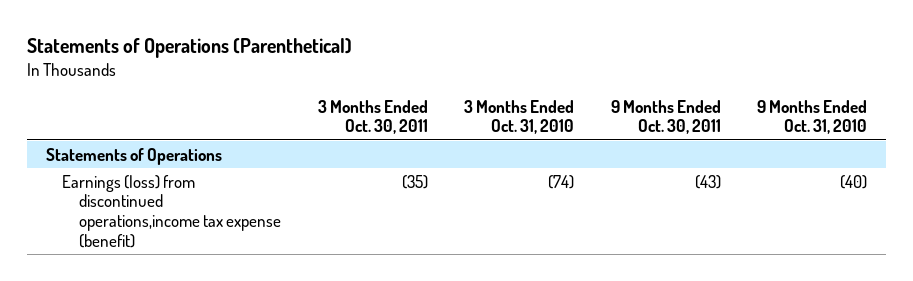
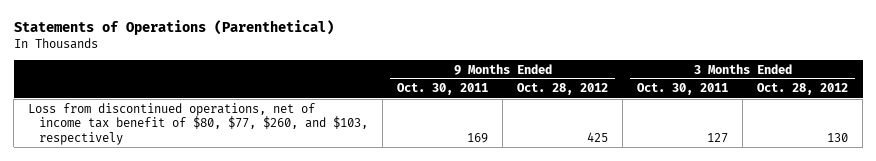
- | 3 Months Ended Oct. 30, 2011 | 3 Months Ended Oct. 31, 2010 | 9 Months Ended Oct. 30, 2011 | 9 Months Ended Oct. 31, 2010
+ | 9 Months Ended Oct. 30, 2011 | 9 Months Ended Oct. 28, 2012 | 3 Months Ended Oct. 30, 2011 | 3 Months Ended Oct. 28, 2012
- Statements of Operations
- Earnings (loss) from discontinued operations,income tax expense (benefit) | (35) | (74) | (43) | (40)
+ Loss from discontinued operations, net of income tax benefit of $80, $77, $260, and $103, respectively | 169 | 425 | 127 | 130

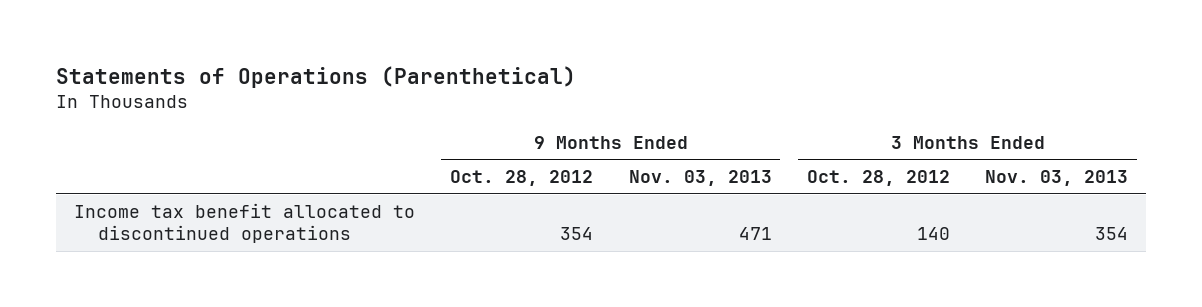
- | 9 Months Ended Oct. 30, 2011 | 9 Months Ended Oct. 28, 2012 | 3 Months Ended Oct. 30, 2011 | 3 Months Ended Oct. 28, 2012
+ | 9 Months Ended Oct. 28, 2012 | 9 Months Ended Nov. 03, 2013 | 3 Months Ended Oct. 28, 2012 | 3 Months Ended Nov. 03, 2013
- Loss from discontinued operations, net of income tax benefit of $80, $77, $260, and $103, respectively | 169 | 425 | 127 | 130
+ Income tax benefit allocated to discontinued operations | 354 | 471 | 140 | 354

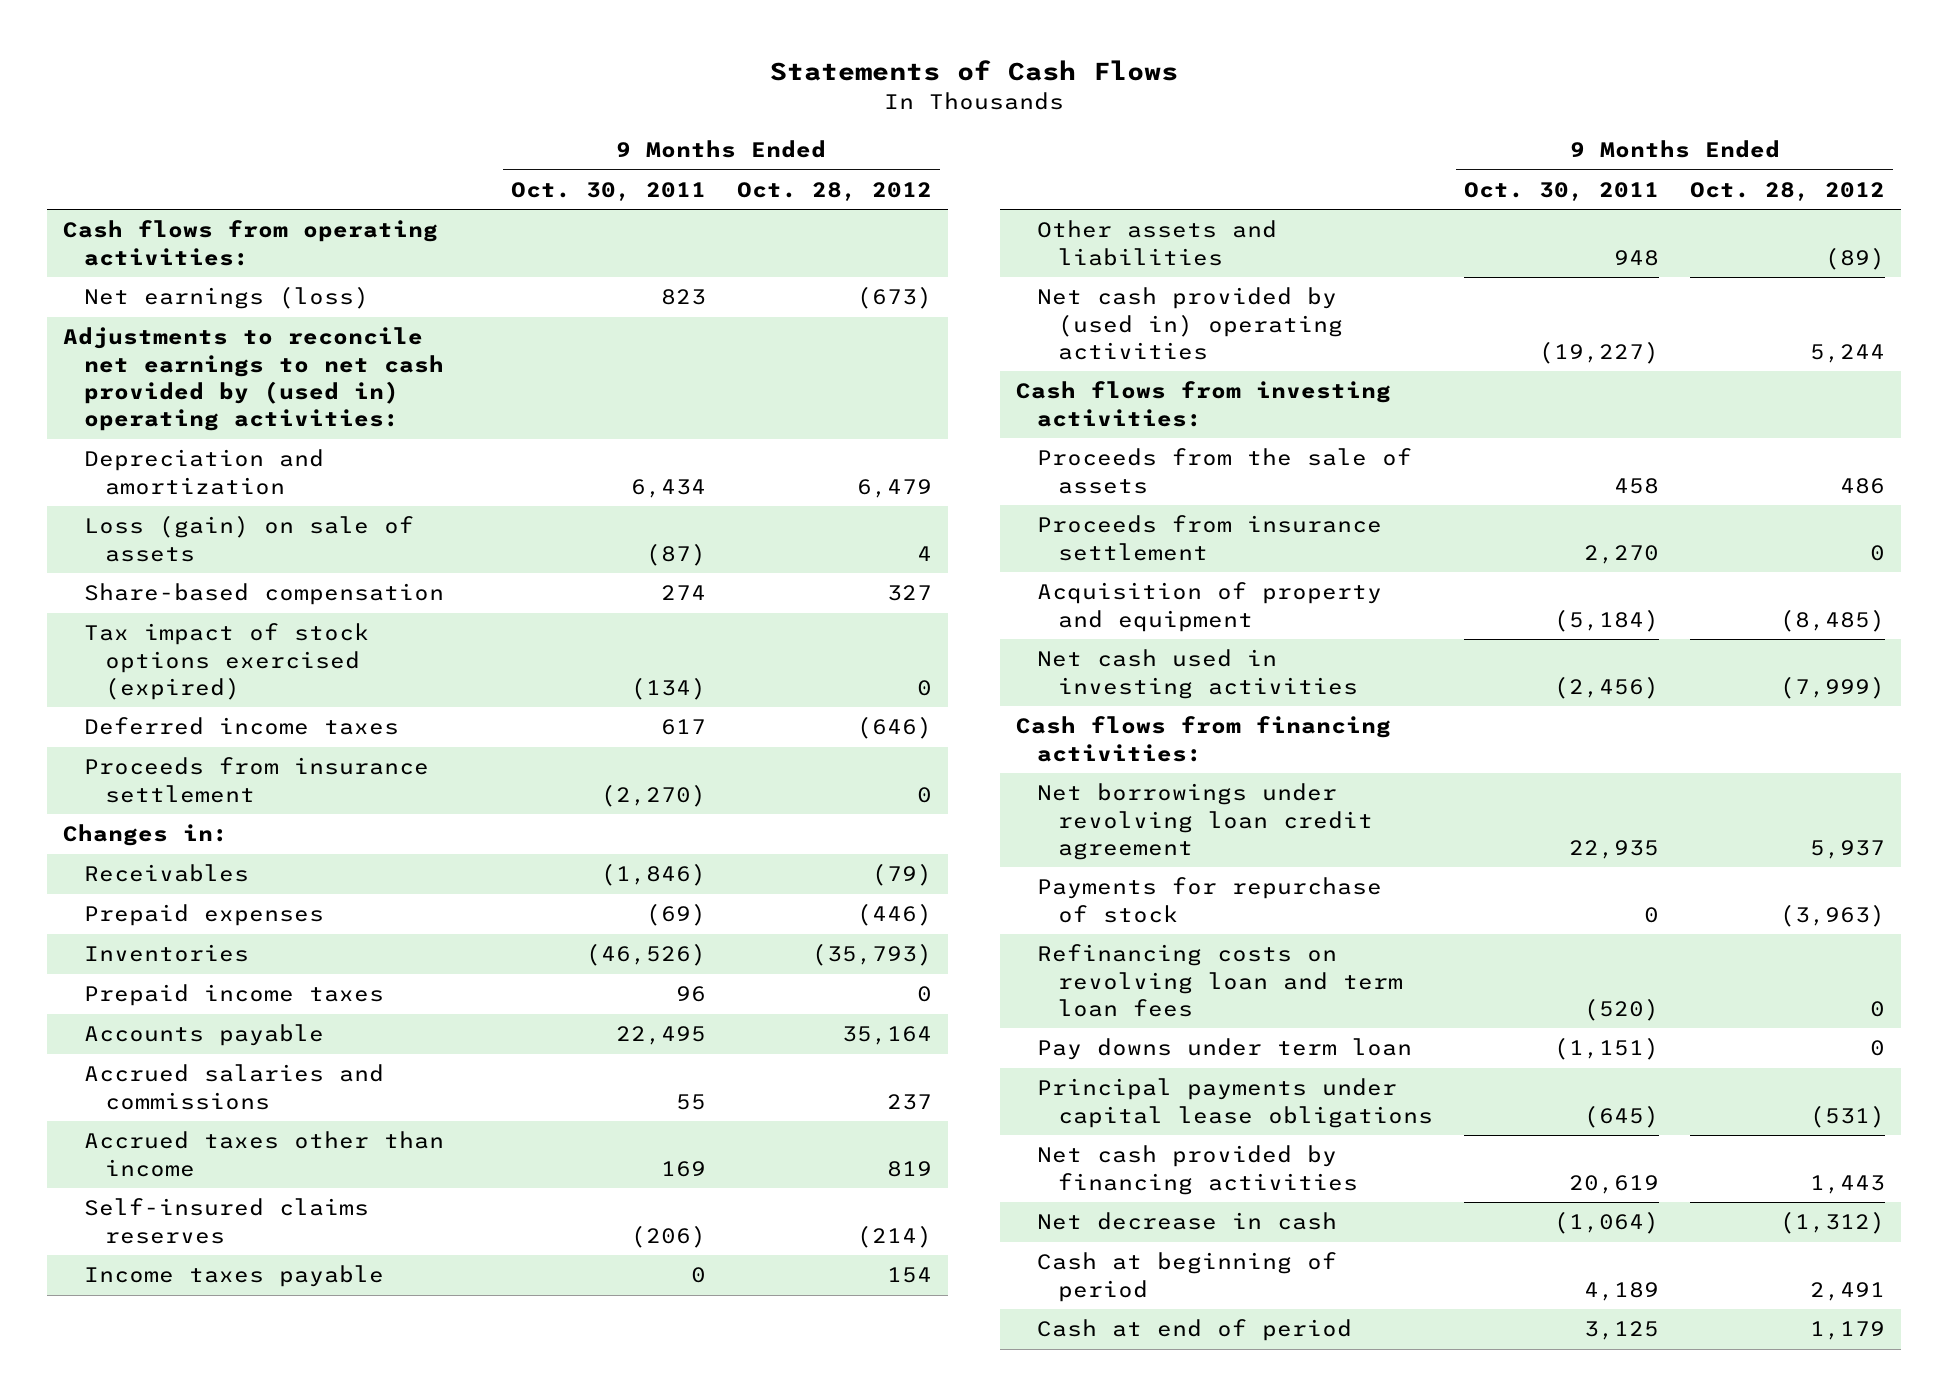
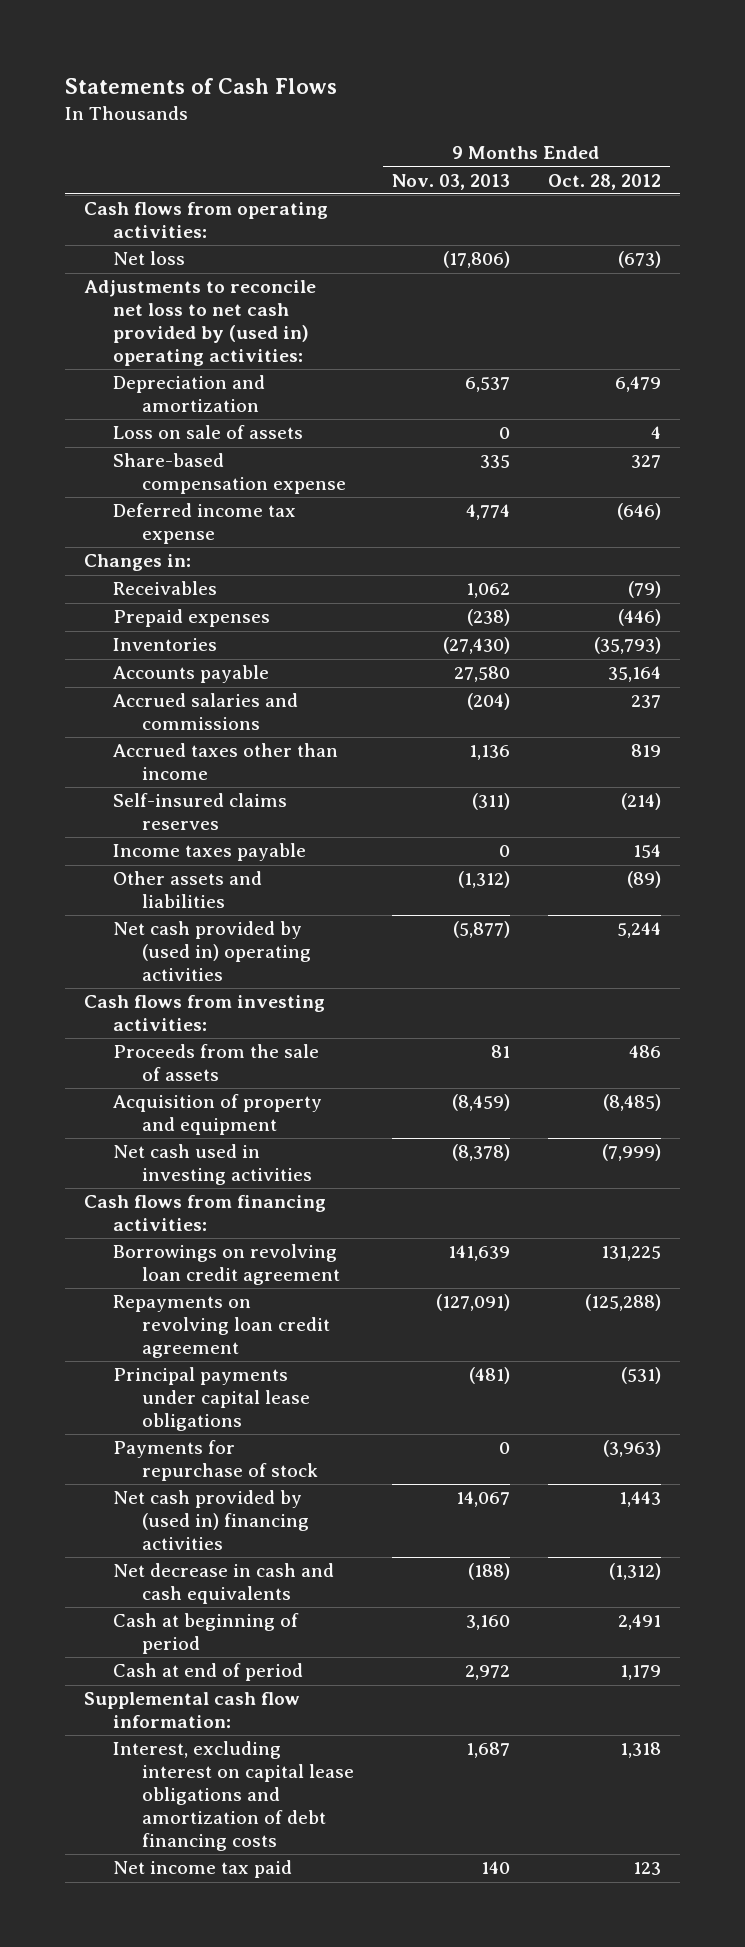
- | 9 Months Ended Oct. 30, 2011 | 9 Months Ended Oct. 28, 2012
+ | 9 Months Ended Nov. 03, 2013 | 9 Months Ended Oct. 28, 2012
- Net earnings (loss) | 823 | (673)
- Adjustments to reconcile net earnings to net cash provided by (used in) operating activities:
+ Net loss | (17,806) | (673)
+ Adjustments to reconcile net loss to net cash provided by (used in) operating activities:
- Loss (gain) on sale of assets | (87) | 4
- Share-based compensation | 274 | 327
- Tax impact of stock options exercised (expired) | (134) | 0
- Deferred income taxes | 617 | (646)
- Proceeds from insurance settlement | (2,270) | 0
+ Loss on sale of assets | 0 | 4
+ Share-based compensation expense | 335 | 327
+ Deferred income tax expense | 4,774 | (646)
- Prepaid income taxes | 96 | 0
- Proceeds from insurance settlement | 2,270 | 0
- Net borrowings under revolving loan credit agreement | 22,935 | 5,937
- Refinancing costs on revolving loan and term loan fees | (520) | 0
- Pay downs under term loan | (1,151) | 0
+ Borrowings on revolving loan credit agreement | 141,639 | 131,225
+ Repayments on revolving loan credit agreement | (127,091) | (125,288)
- Net cash provided by financing activities | 20,619 | 1,443
- Net decrease in cash | (1,064) | (1,312)
moved down: Payments for repurchase of stock | 0 | (3,963)
+ Net cash provided by (used in) financing activities | 14,067 | 1,443
+ Net decrease in cash and cash equivalents | (188) | (1,312)
+ Supplemental cash flow information:
+ Interest, excluding interest on capital lease obligations and amortization of debt financing costs | 1,687 | 1,318
+ Net income tax paid | 140 | 123

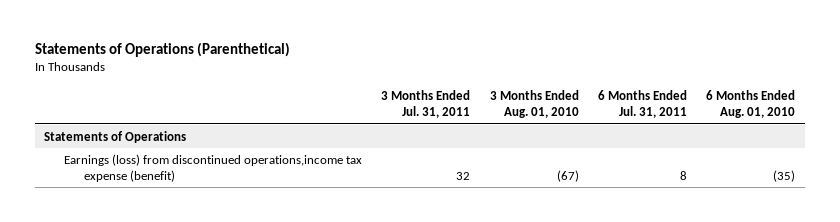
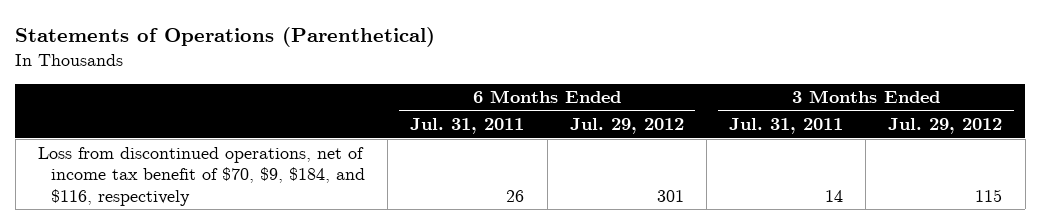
- | 3 Months Ended Jul. 31, 2011 | 3 Months Ended Aug. 01, 2010 | 6 Months Ended Jul. 31, 2011 | 6 Months Ended Aug. 01, 2010
+ | 6 Months Ended Jul. 31, 2011 | 6 Months Ended Jul. 29, 2012 | 3 Months Ended Jul. 31, 2011 | 3 Months Ended Jul. 29, 2012
- Statements of Operations
- Earnings (loss) from discontinued operations,income tax expense (benefit) | 32 | (67) | 8 | (35)
+ Loss from discontinued operations, net of income tax benefit of $70, $9, $184, and $116, respectively | 26 | 301 | 14 | 115

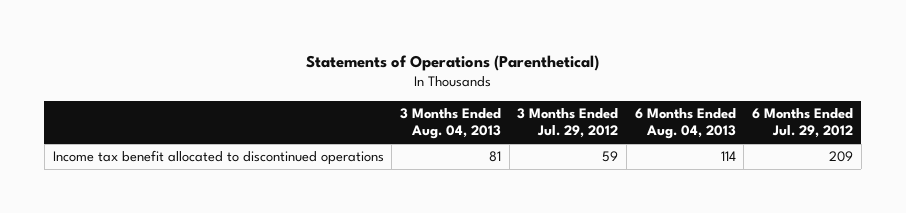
- | 6 Months Ended Jul. 31, 2011 | 6 Months Ended Jul. 29, 2012 | 3 Months Ended Jul. 31, 2011 | 3 Months Ended Jul. 29, 2012
+ | 3 Months Ended Aug. 04, 2013 | 3 Months Ended Jul. 29, 2012 | 6 Months Ended Aug. 04, 2013 | 6 Months Ended Jul. 29, 2012
- Loss from discontinued operations, net of income tax benefit of $70, $9, $184, and $116, respectively | 26 | 301 | 14 | 115
+ Income tax benefit allocated to discontinued operations | 81 | 59 | 114 | 209

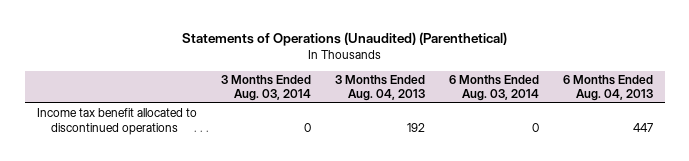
- Statements of Operations (Parenthetical)
+ Statements of Operations (Unaudited) (Parenthetical)
- | 3 Months Ended Aug. 04, 2013 | 3 Months Ended Jul. 29, 2012 | 6 Months Ended Aug. 04, 2013 | 6 Months Ended Jul. 29, 2012
+ | 3 Months Ended Aug. 03, 2014 | 3 Months Ended Aug. 04, 2013 | 6 Months Ended Aug. 03, 2014 | 6 Months Ended Aug. 04, 2013
- Income tax benefit allocated to discontinued operations | 81 | 59 | 114 | 209
+ Income tax benefit allocated to discontinued operations | 0 | 192 | 0 | 447

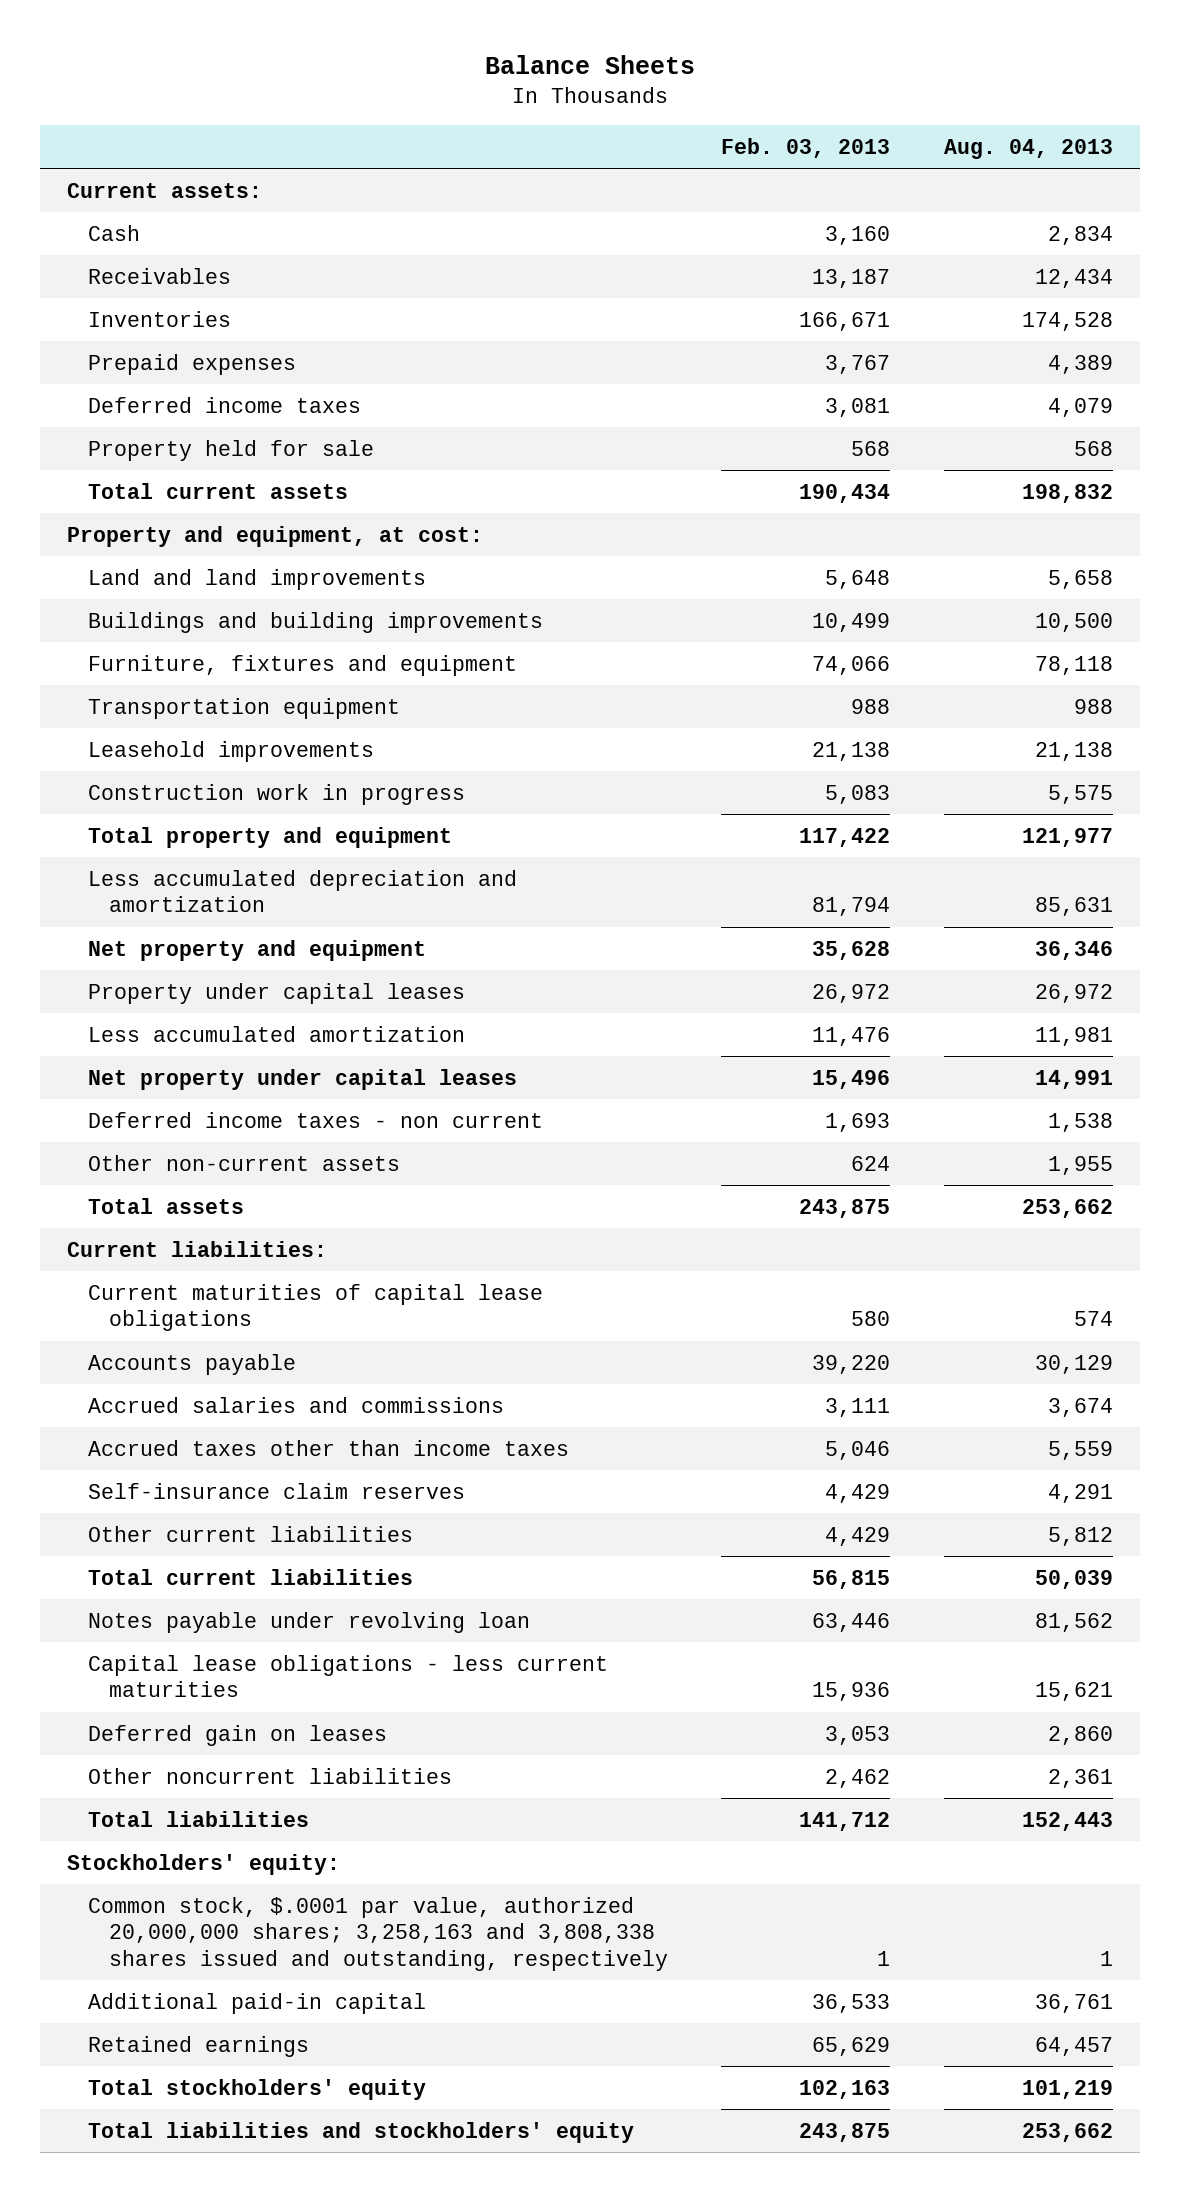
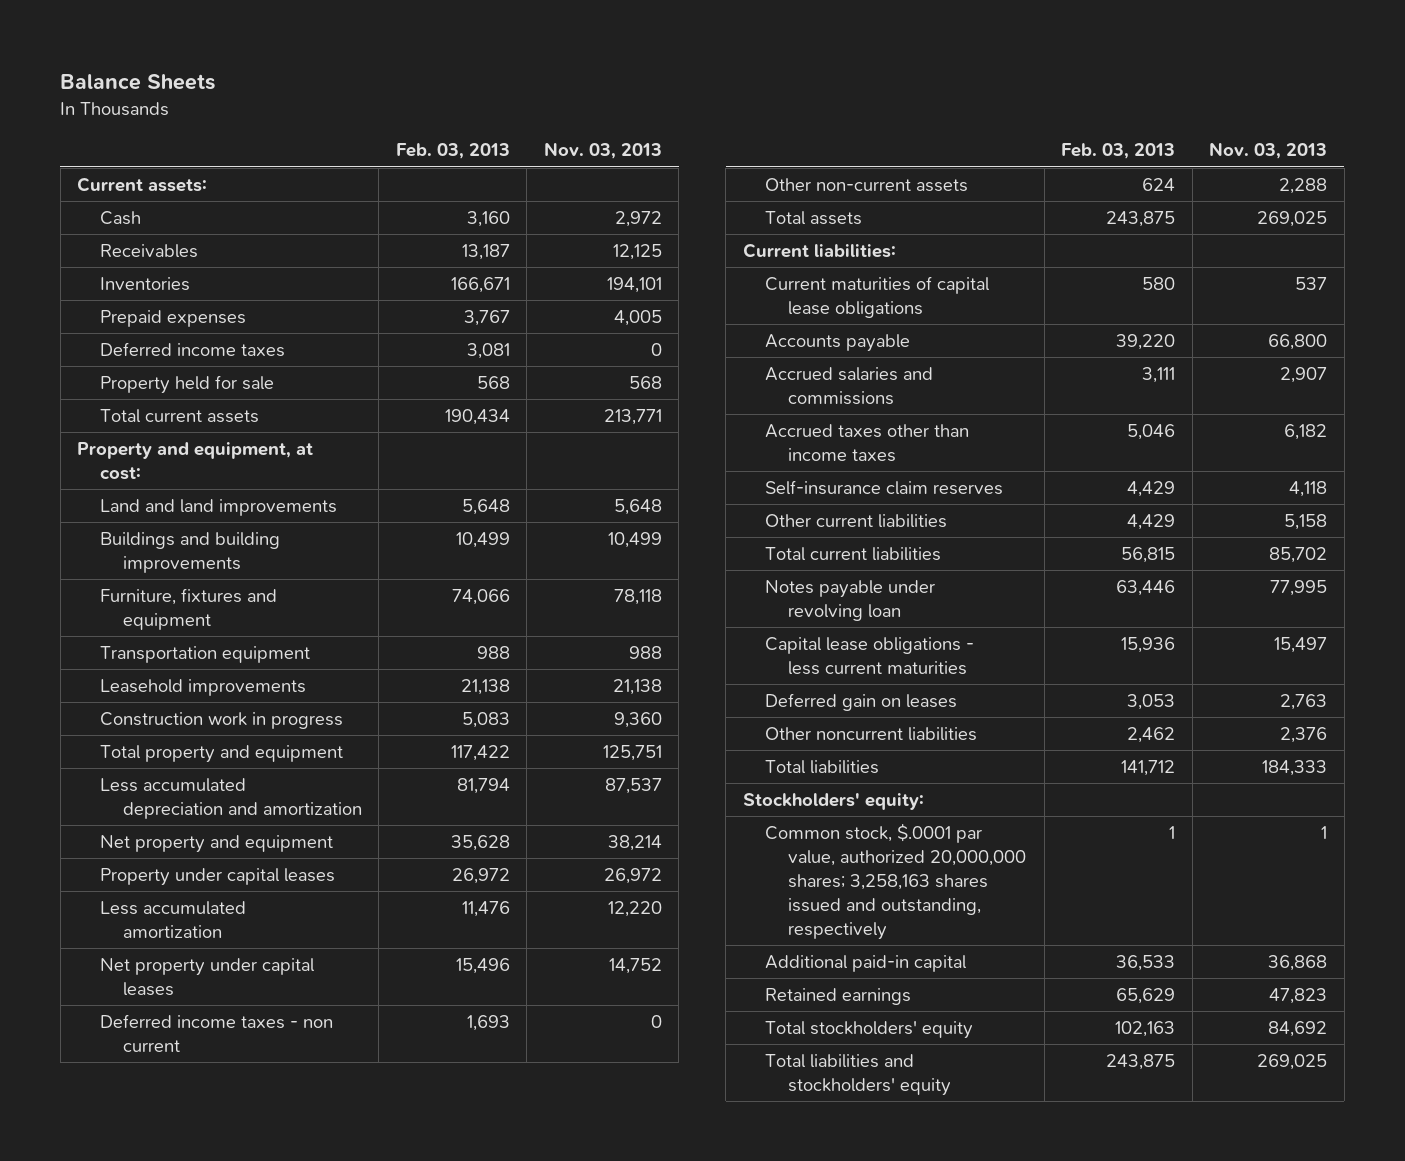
- | Feb. 03, 2013 | Aug. 04, 2013
+ | Feb. 03, 2013 | Nov. 03, 2013
- Common stock, $.0001 par value, authorized 20,000,000 shares; 3,258,163 and 3,808,338 shares issued and outstanding, respectively | 1 | 1
+ Common stock, $.0001 par value, authorized 20,000,000 shares; 3,258,163 shares issued and outstanding, respectively | 1 | 1

